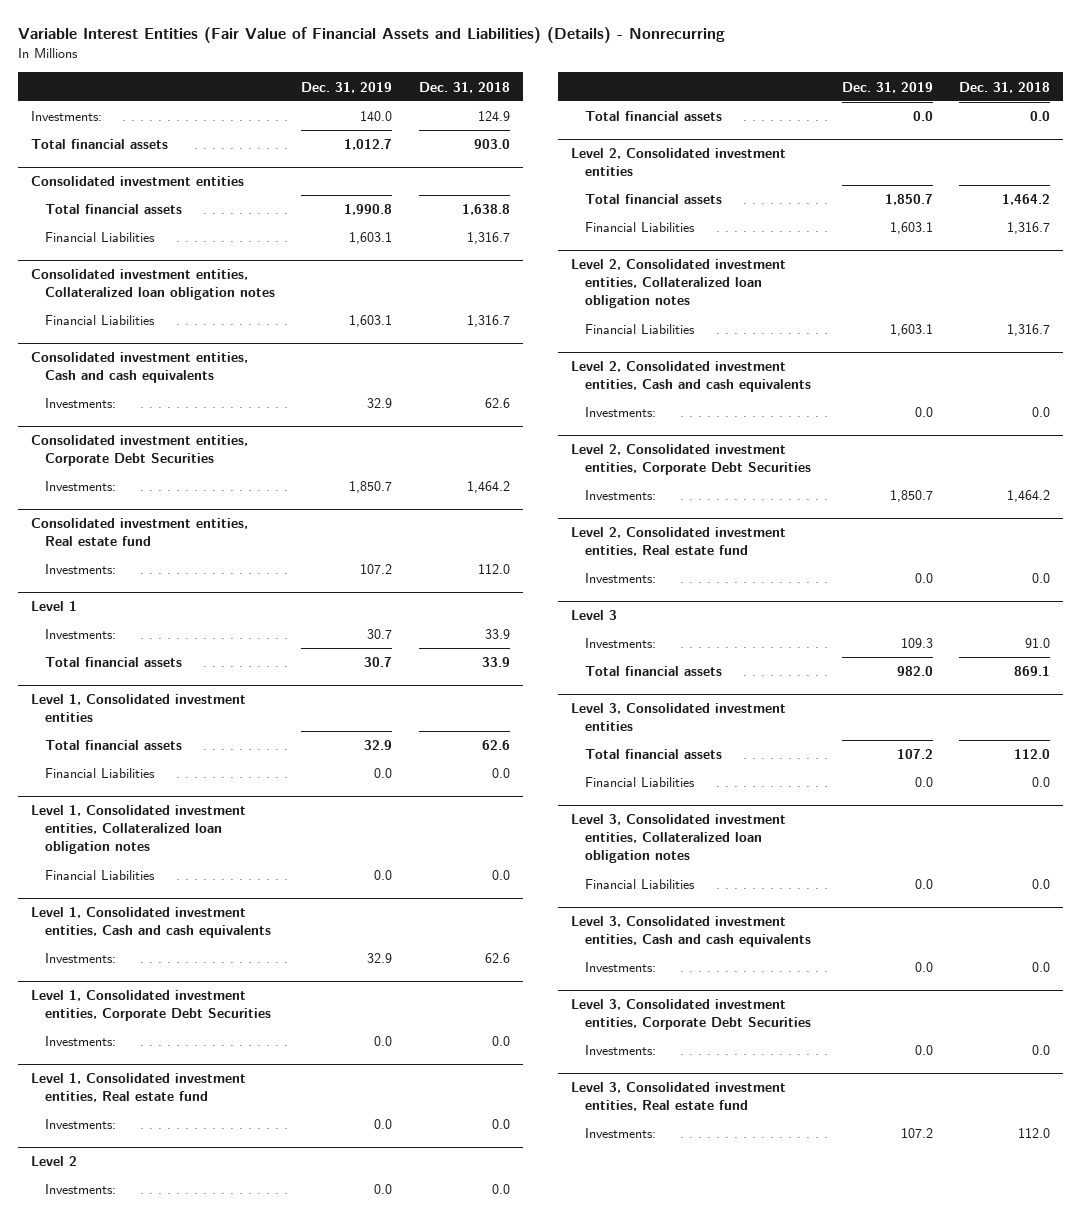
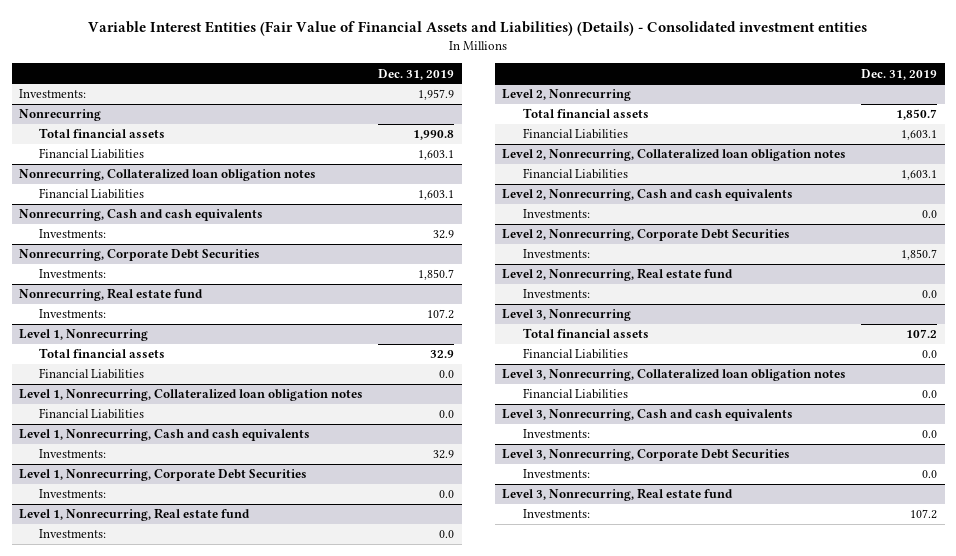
- Variable Interest Entities (Fair Value of Financial Assets and Liabilities) (Details) - Nonrecurring
+ Variable Interest Entities (Fair Value of Financial Assets and Liabilities) (Details) - Consolidated investment entities
- | Dec. 31, 2019 | Dec. 31, 2018
+ | Dec. 31, 2019
- Investments: | 140.0 | 124.9
- Total financial assets | 1,012.7 | 903.0
- Consolidated investment entities
+ Investments: | 1,957.9
+ Nonrecurring
- Consolidated investment entities, Collateralized loan obligation notes
+ Nonrecurring, Collateralized loan obligation notes
- Consolidated investment entities, Cash and cash equivalents
+ Nonrecurring, Cash and cash equivalents
- Consolidated investment entities, Corporate Debt Securities
+ Nonrecurring, Corporate Debt Securities
- Consolidated investment entities, Real estate fund
+ Nonrecurring, Real estate fund
- Level 1
- Investments: | 30.7 | 33.9
- Total financial assets | 30.7 | 33.9
- Level 1, Consolidated investment entities
+ Level 1, Nonrecurring
- Level 1, Consolidated investment entities, Collateralized loan obligation notes
+ Level 1, Nonrecurring, Collateralized loan obligation notes
- Level 1, Consolidated investment entities, Cash and cash equivalents
+ Level 1, Nonrecurring, Cash and cash equivalents
- Level 1, Consolidated investment entities, Corporate Debt Securities
- Investments: | 0.0 | 0.0
- Level 1, Consolidated investment entities, Real estate fund
+ Level 1, Nonrecurring, Corporate Debt Securities
- Level 2
+ Level 1, Nonrecurring, Real estate fund
- Total financial assets | 0.0 | 0.0
- Level 2, Consolidated investment entities
+ Level 2, Nonrecurring
- Level 2, Consolidated investment entities, Collateralized loan obligation notes
+ Level 2, Nonrecurring, Collateralized loan obligation notes
- Level 2, Consolidated investment entities, Cash and cash equivalents
+ Level 2, Nonrecurring, Cash and cash equivalents
- Level 2, Consolidated investment entities, Corporate Debt Securities
+ Level 2, Nonrecurring, Corporate Debt Securities
- Level 2, Consolidated investment entities, Real estate fund
+ Level 2, Nonrecurring, Real estate fund
- Level 3
- Investments: | 109.3 | 91.0
- Total financial assets | 982.0 | 869.1
- Level 3, Consolidated investment entities
+ Level 3, Nonrecurring
- Level 3, Consolidated investment entities, Collateralized loan obligation notes
+ Level 3, Nonrecurring, Collateralized loan obligation notes
- Level 3, Consolidated investment entities, Cash and cash equivalents
+ Level 3, Nonrecurring, Cash and cash equivalents
- Level 3, Consolidated investment entities, Corporate Debt Securities
+ Level 3, Nonrecurring, Corporate Debt Securities
- Level 3, Consolidated investment entities, Real estate fund
+ Level 3, Nonrecurring, Real estate fund

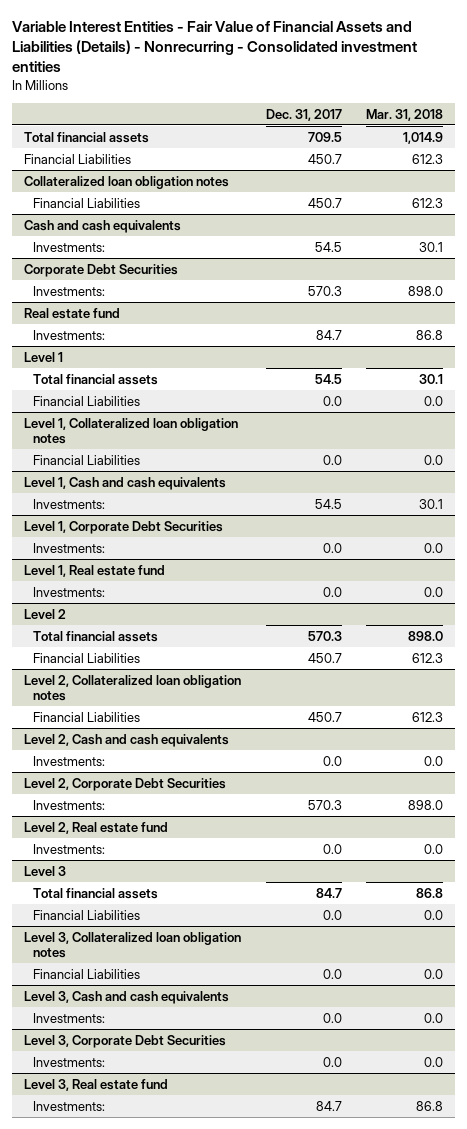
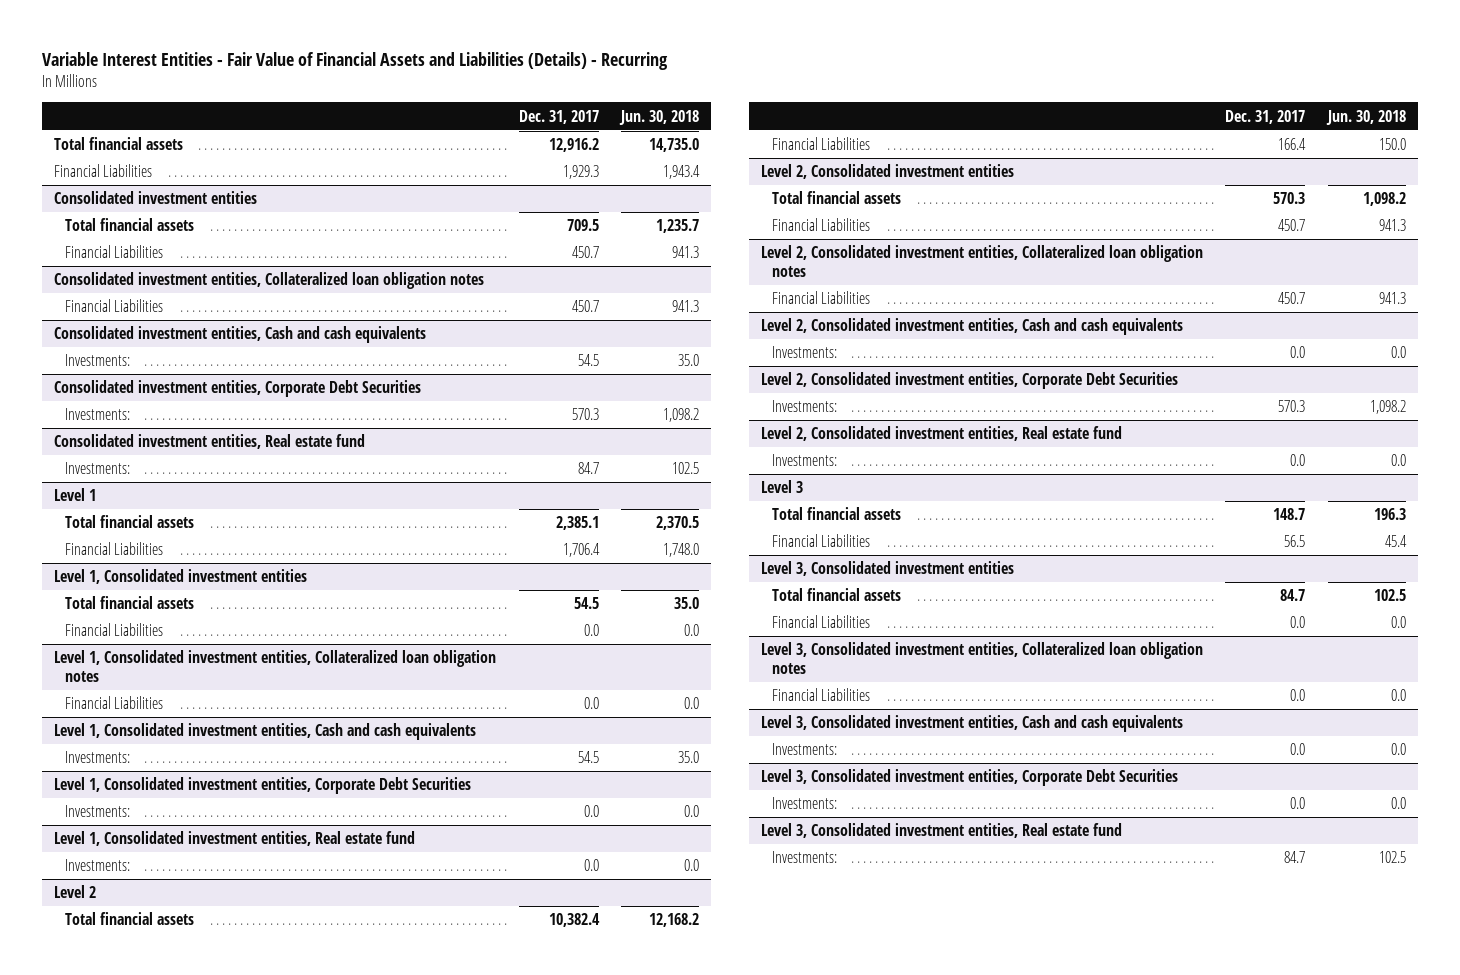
- Variable Interest Entities - Fair Value of Financial Assets and Liabilities (Details) - Nonrecurring - Consolidated investment entities
+ Variable Interest Entities - Fair Value of Financial Assets and Liabilities (Details) - Recurring
- | Dec. 31, 2017 | Mar. 31, 2018
+ | Dec. 31, 2017 | Jun. 30, 2018
+ Total financial assets | 12,916.2 | 14,735.0
+ Financial Liabilities | 1,929.3 | 1,943.4
+ Consolidated investment entities
- Collateralized loan obligation notes
+ Consolidated investment entities, Collateralized loan obligation notes
- Cash and cash equivalents
+ Consolidated investment entities, Cash and cash equivalents
- Corporate Debt Securities
+ Consolidated investment entities, Corporate Debt Securities
- Real estate fund
+ Consolidated investment entities, Real estate fund
@ Level 1
+ Total financial assets | 2,385.1 | 2,370.5
+ Financial Liabilities | 1,706.4 | 1,748.0
+ Level 1, Consolidated investment entities
- Level 1, Collateralized loan obligation notes
+ Level 1, Consolidated investment entities, Collateralized loan obligation notes
- Level 1, Cash and cash equivalents
+ Level 1, Consolidated investment entities, Cash and cash equivalents
- Level 1, Corporate Debt Securities
+ Level 1, Consolidated investment entities, Corporate Debt Securities
- Level 1, Real estate fund
+ Level 1, Consolidated investment entities, Real estate fund
@ Level 2
+ Total financial assets | 10,382.4 | 12,168.2
+ Financial Liabilities | 166.4 | 150.0
+ Level 2, Consolidated investment entities
- Level 2, Collateralized loan obligation notes
+ Level 2, Consolidated investment entities, Collateralized loan obligation notes
- Level 2, Cash and cash equivalents
+ Level 2, Consolidated investment entities, Cash and cash equivalents
- Level 2, Corporate Debt Securities
+ Level 2, Consolidated investment entities, Corporate Debt Securities
- Level 2, Real estate fund
+ Level 2, Consolidated investment entities, Real estate fund
@ Level 3
+ Total financial assets | 148.7 | 196.3
+ Financial Liabilities | 56.5 | 45.4
+ Level 3, Consolidated investment entities
- Level 3, Collateralized loan obligation notes
+ Level 3, Consolidated investment entities, Collateralized loan obligation notes
- Level 3, Cash and cash equivalents
+ Level 3, Consolidated investment entities, Cash and cash equivalents
- Level 3, Corporate Debt Securities
+ Level 3, Consolidated investment entities, Corporate Debt Securities
- Level 3, Real estate fund
+ Level 3, Consolidated investment entities, Real estate fund

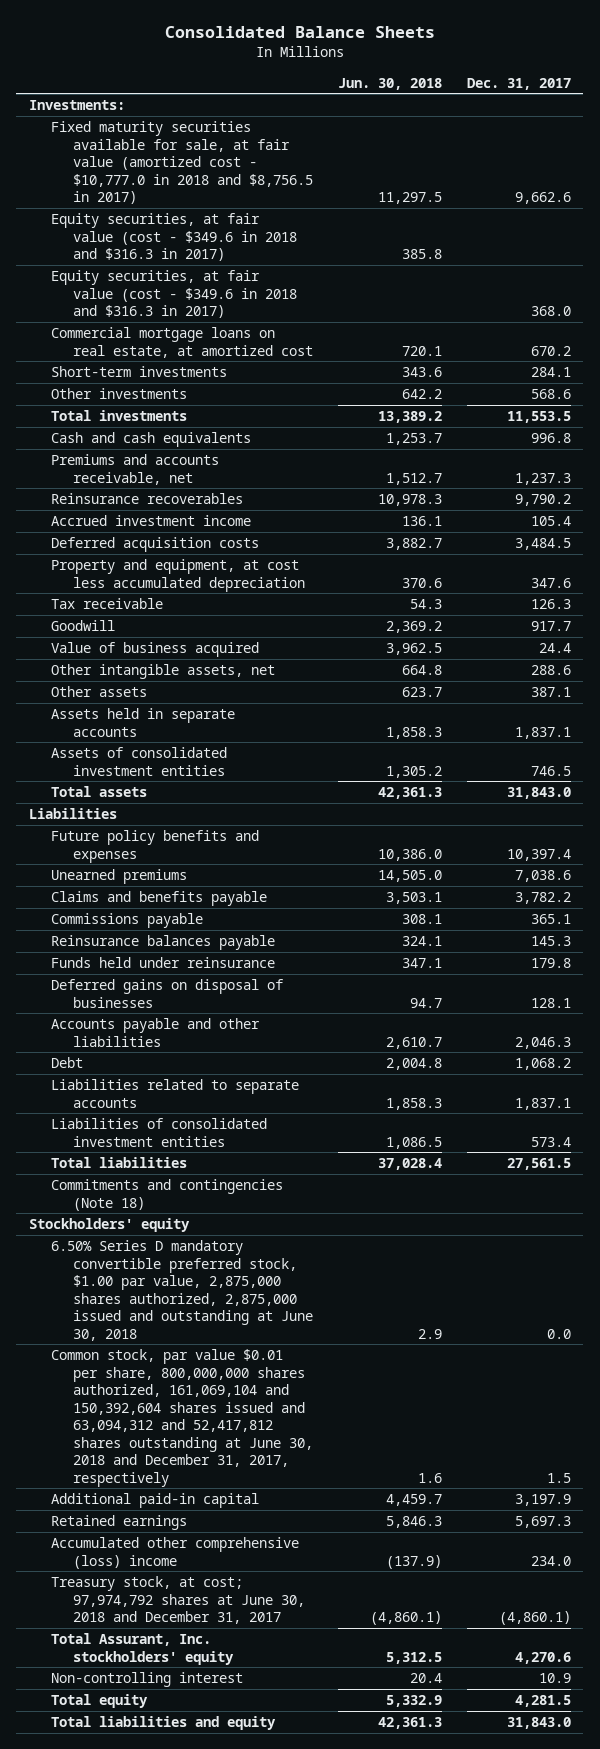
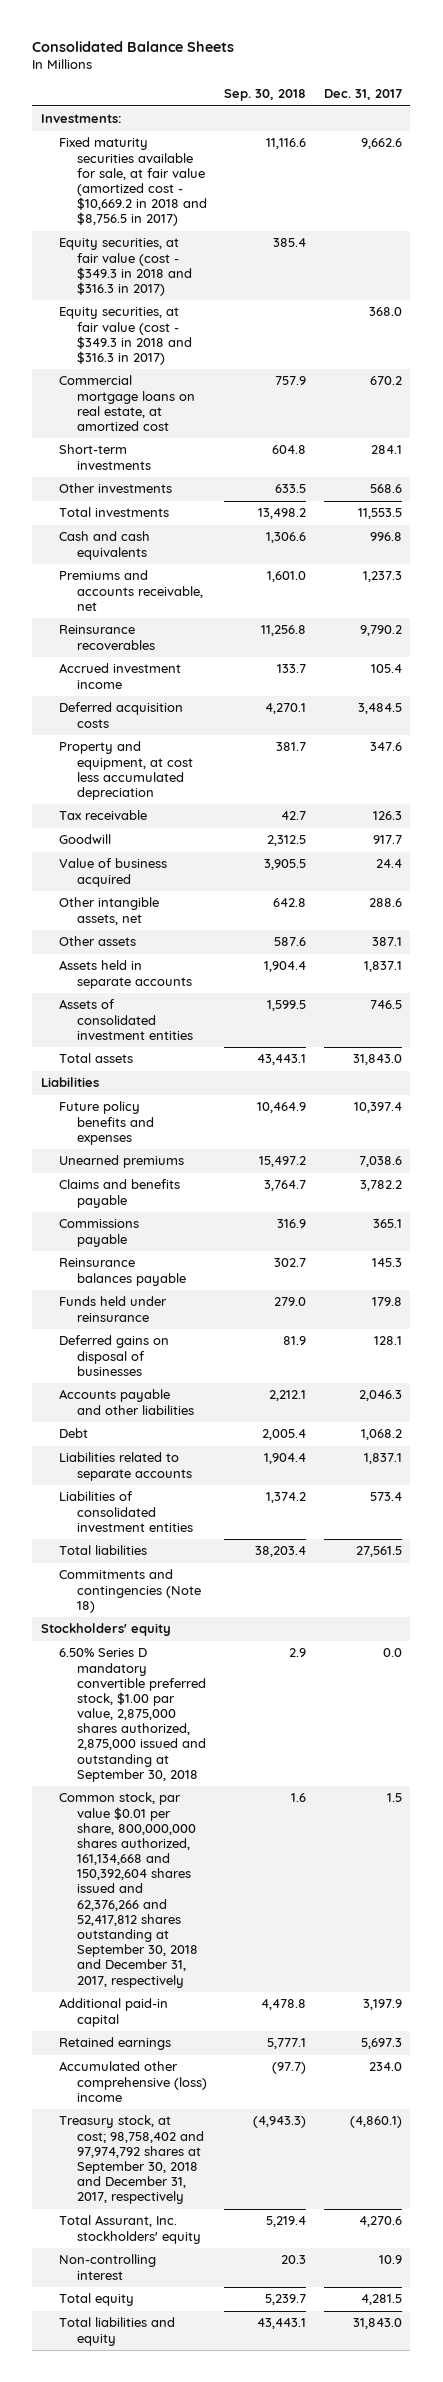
- | Jun. 30, 2018 | Dec. 31, 2017
+ | Sep. 30, 2018 | Dec. 31, 2017
- Fixed maturity securities available for sale, at fair value (amortized cost - $10,777.0 in 2018 and $8,756.5 in 2017) | 11,297.5 | 9,662.6
- Equity securities, at fair value (cost - $349.6 in 2018 and $316.3 in 2017) | 385.8 |
- Equity securities, at fair value (cost - $349.6 in 2018 and $316.3 in 2017) | | 368.0
+ Fixed maturity securities available for sale, at fair value (amortized cost - $10,669.2 in 2018 and $8,756.5 in 2017) | 11,116.6 | 9,662.6
+ Equity securities, at fair value (cost - $349.3 in 2018 and $316.3 in 2017) | 385.4 |
+ Equity securities, at fair value (cost - $349.3 in 2018 and $316.3 in 2017) | | 368.0
- 6.50% Series D mandatory convertible preferred stock, $1.00 par value, 2,875,000 shares authorized, 2,875,000 issued and outstanding at June 30, 2018 | 2.9 | 0.0
- Common stock, par value $0.01 per share, 800,000,000 shares authorized, 161,069,104 and 150,392,604 shares issued and 63,094,312 and 52,417,812 shares outstanding at June 30, 2018 and December 31, 2017, respectively | 1.6 | 1.5
+ 6.50% Series D mandatory convertible preferred stock, $1.00 par value, 2,875,000 shares authorized, 2,875,000 issued and outstanding at September 30, 2018 | 2.9 | 0.0
+ Common stock, par value $0.01 per share, 800,000,000 shares authorized, 161,134,668 and 150,392,604 shares issued and 62,376,266 and 52,417,812 shares outstanding at September 30, 2018 and December 31, 2017, respectively | 1.6 | 1.5
- Treasury stock, at cost; 97,974,792 shares at June 30, 2018 and December 31, 2017 | (4,860.1) | (4,860.1)
+ Treasury stock, at cost; 98,758,402 and 97,974,792 shares at September 30, 2018 and December 31, 2017, respectively | (4,943.3) | (4,860.1)

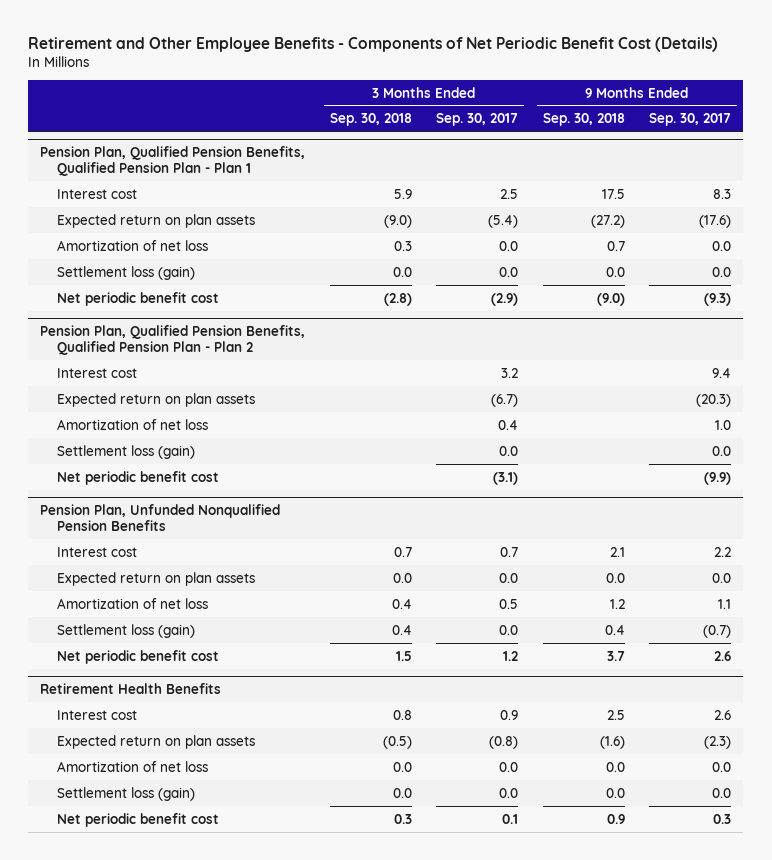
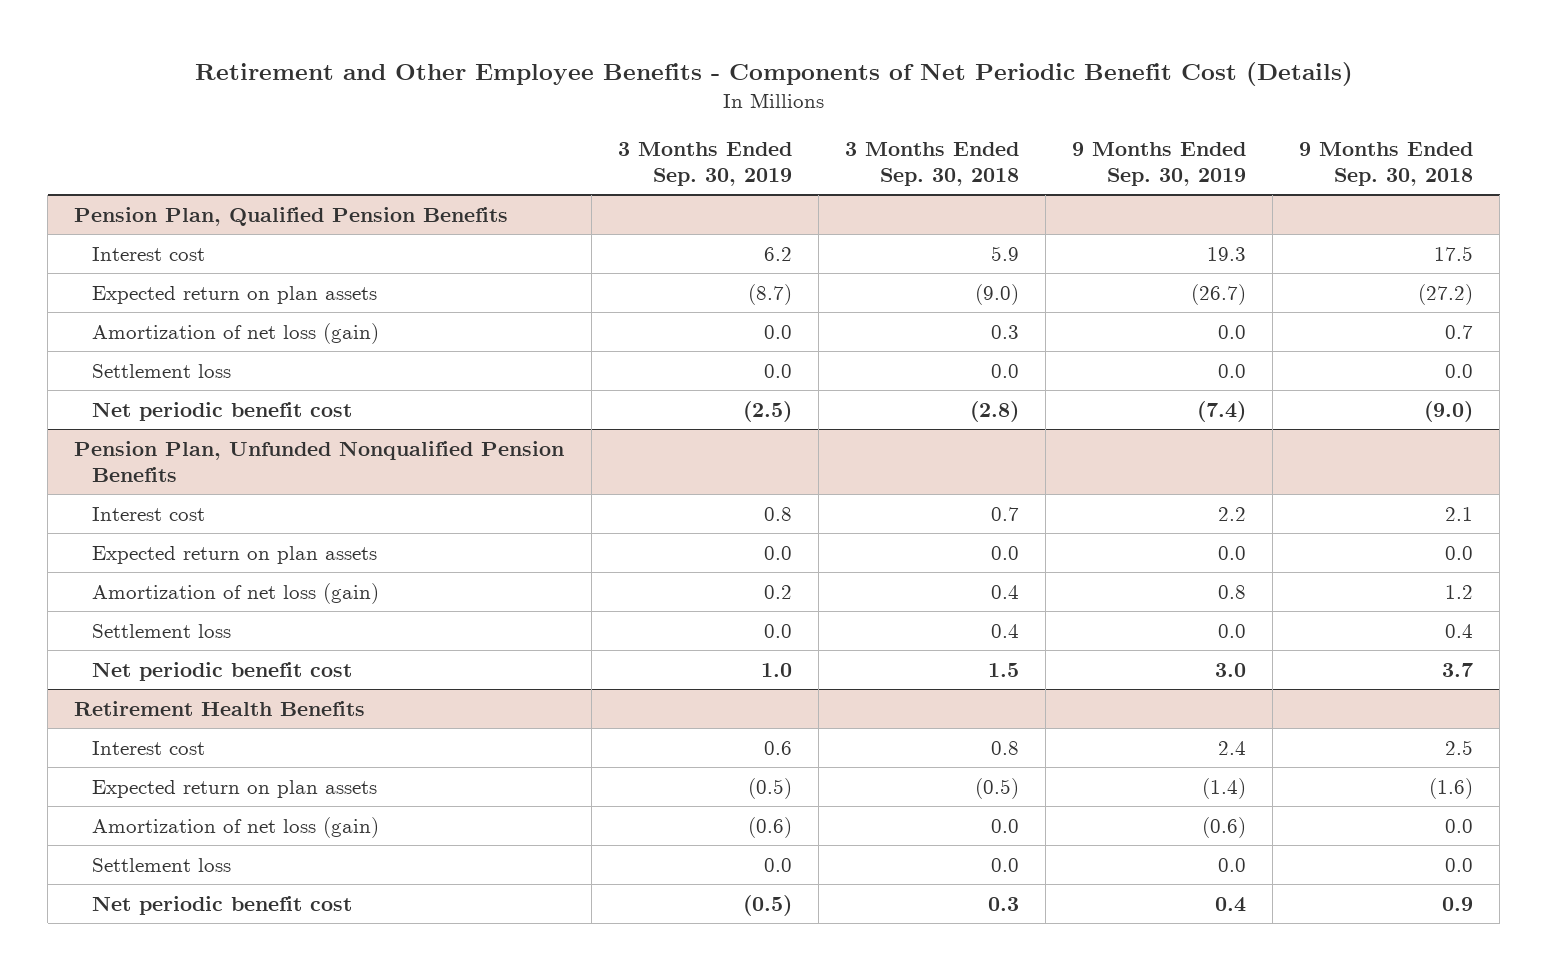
- | 3 Months Ended Sep. 30, 2018 | 3 Months Ended Sep. 30, 2017 | 9 Months Ended Sep. 30, 2018 | 9 Months Ended Sep. 30, 2017
+ | 3 Months Ended Sep. 30, 2019 | 3 Months Ended Sep. 30, 2018 | 9 Months Ended Sep. 30, 2019 | 9 Months Ended Sep. 30, 2018
- Pension Plan, Qualified Pension Benefits, Qualified Pension Plan - Plan 1
+ Pension Plan, Qualified Pension Benefits
- Amortization of net loss | 0.3 | 0.0 | 0.7 | 0.0
- Settlement loss (gain) | 0.0 | 0.0 | 0.0 | 0.0
+ Amortization of net loss (gain) | 0.0 | 0.3 | 0.0 | 0.7
+ Settlement loss | 0.0 | 0.0 | 0.0 | 0.0
- Pension Plan, Qualified Pension Benefits, Qualified Pension Plan - Plan 2
- Interest cost | | 3.2 | | 9.4
- Expected return on plan assets | | (6.7) | | (20.3)
- Amortization of net loss | | 0.4 | | 1.0
- Settlement loss (gain) | | 0.0 | | 0.0
- Net periodic benefit cost | | (3.1) | | (9.9)
@ Pension Plan, Unfunded Nonqualified Pension Benefits
- Amortization of net loss | 0.4 | 0.5 | 1.2 | 1.1
- Settlement loss (gain) | 0.4 | 0.0 | 0.4 | (0.7)
+ Amortization of net loss (gain) | 0.2 | 0.4 | 0.8 | 1.2
+ Settlement loss | 0.0 | 0.4 | 0.0 | 0.4
@ Retirement Health Benefits
- Amortization of net loss | 0.0 | 0.0 | 0.0 | 0.0
- Settlement loss (gain) | 0.0 | 0.0 | 0.0 | 0.0
+ Amortization of net loss (gain) | (0.6) | 0.0 | (0.6) | 0.0
+ Settlement loss | 0.0 | 0.0 | 0.0 | 0.0

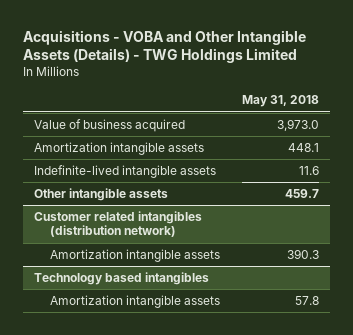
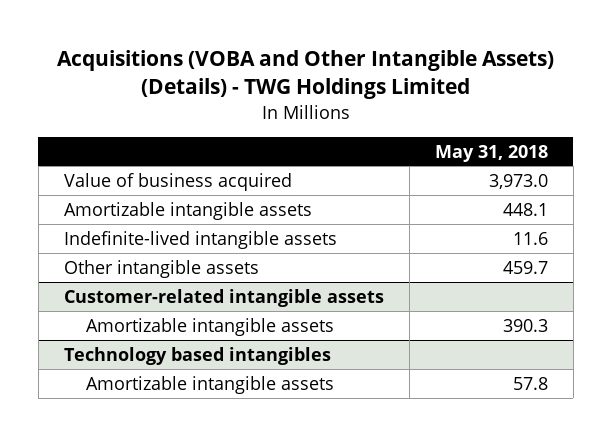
- Acquisitions - VOBA and Other Intangible Assets (Details) - TWG Holdings Limited
+ Acquisitions (VOBA and Other Intangible Assets) (Details) - TWG Holdings Limited
- Amortization intangible assets | 448.1
+ Amortizable intangible assets | 448.1
- Customer related intangibles (distribution network)
- Amortization intangible assets | 390.3
+ Customer-related intangible assets
+ Amortizable intangible assets | 390.3
@ Technology based intangibles
- Amortization intangible assets | 57.8
+ Amortizable intangible assets | 57.8

